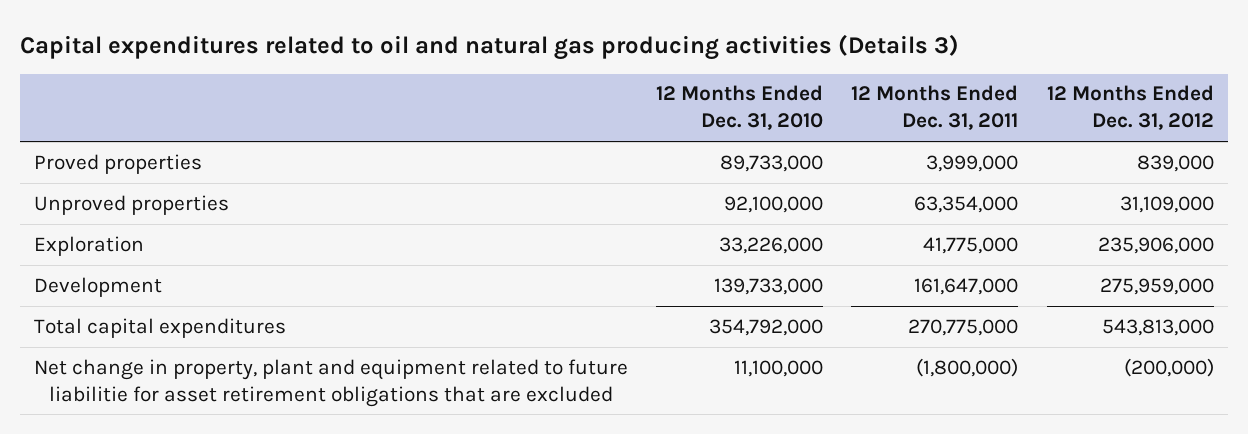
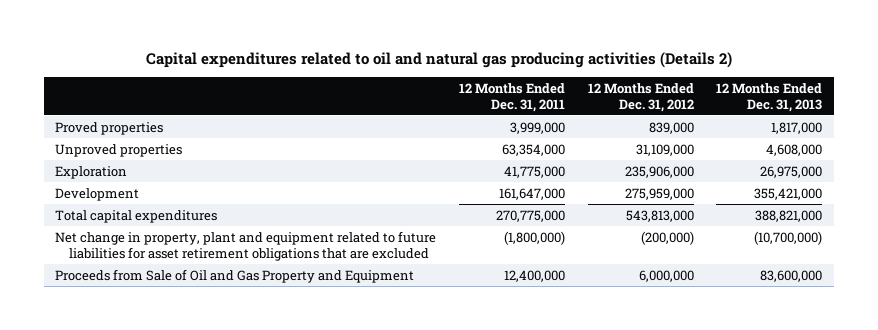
- Capital expenditures related to oil and natural gas producing activities (Details 3)
+ Capital expenditures related to oil and natural gas producing activities (Details 2)
- | 12 Months Ended Dec. 31, 2010 | 12 Months Ended Dec. 31, 2011 | 12 Months Ended Dec. 31, 2012
+ | 12 Months Ended Dec. 31, 2011 | 12 Months Ended Dec. 31, 2012 | 12 Months Ended Dec. 31, 2013
- Net change in property, plant and equipment related to future liabilitie for asset retirement obligations that are excluded | 11,100,000 | (1,800,000) | (200,000)
+ Net change in property, plant and equipment related to future liabilities for asset retirement obligations that are excluded | (1,800,000) | (200,000) | (10,700,000)
+ Proceeds from Sale of Oil and Gas Property and Equipment | 12,400,000 | 6,000,000 | 83,600,000

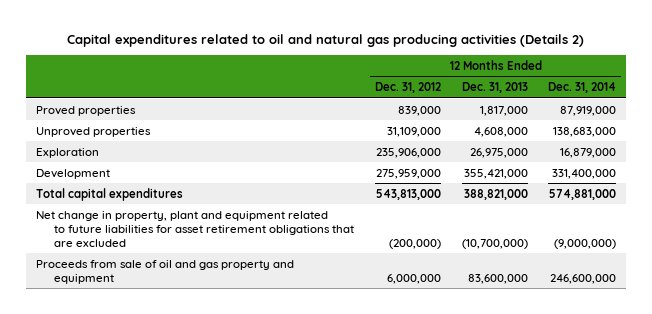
- | 12 Months Ended Dec. 31, 2011 | 12 Months Ended Dec. 31, 2012 | 12 Months Ended Dec. 31, 2013
+ | 12 Months Ended Dec. 31, 2012 | 12 Months Ended Dec. 31, 2013 | 12 Months Ended Dec. 31, 2014
- Proceeds from Sale of Oil and Gas Property and Equipment | 12,400,000 | 6,000,000 | 83,600,000
+ Proceeds from sale of oil and gas property and equipment | 6,000,000 | 83,600,000 | 246,600,000

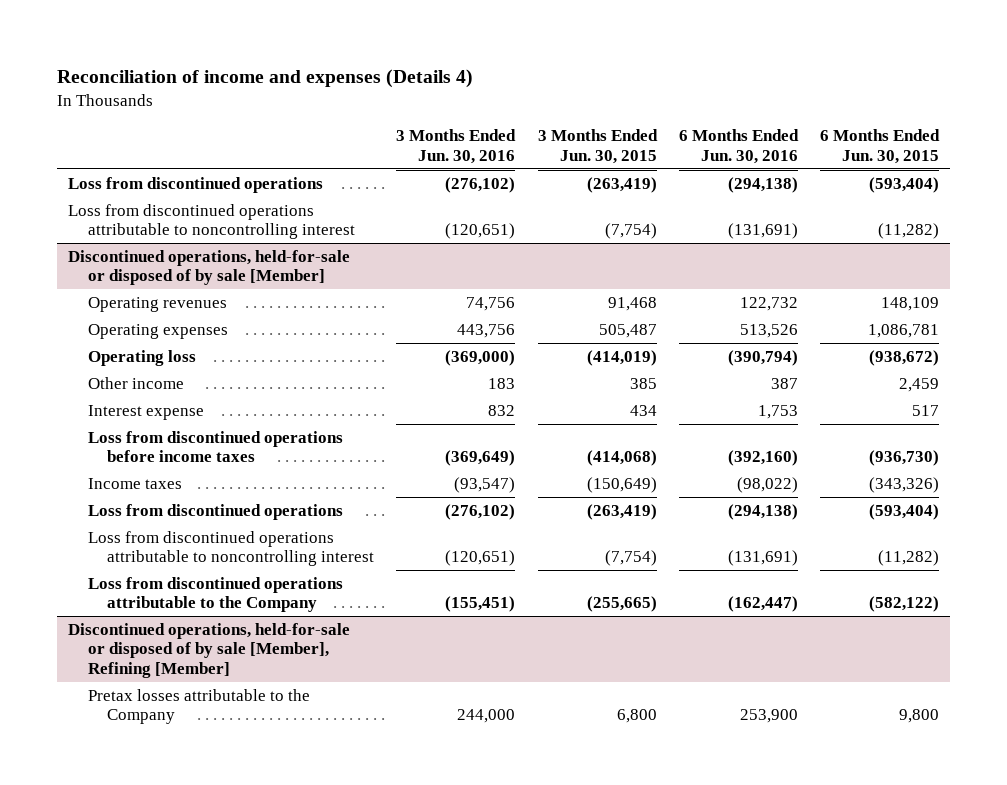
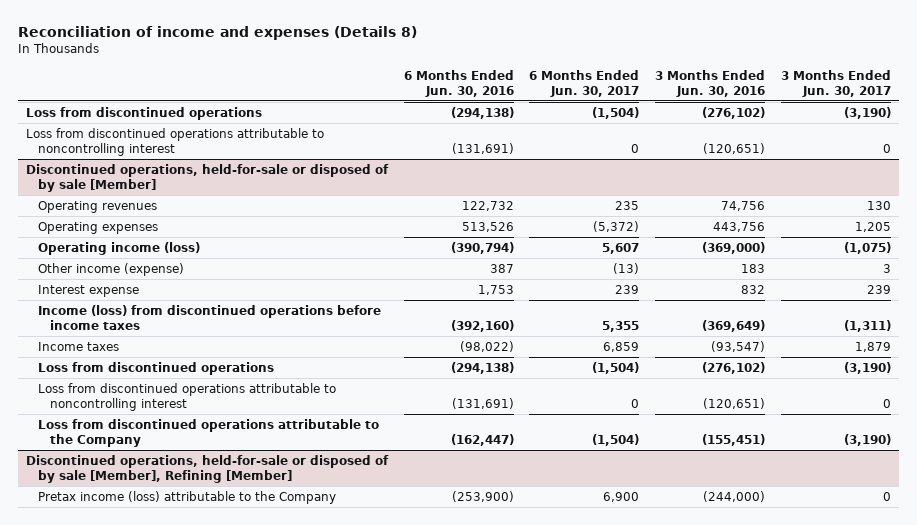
- Reconciliation of income and expenses (Details 4)
+ Reconciliation of income and expenses (Details 8)
- | 3 Months Ended Jun. 30, 2016 | 3 Months Ended Jun. 30, 2015 | 6 Months Ended Jun. 30, 2016 | 6 Months Ended Jun. 30, 2015
+ | 6 Months Ended Jun. 30, 2016 | 6 Months Ended Jun. 30, 2017 | 3 Months Ended Jun. 30, 2016 | 3 Months Ended Jun. 30, 2017
@ Discontinued operations, held-for-sale or disposed of by sale [Member]
- Operating loss | (369,000) | (414,019) | (390,794) | (938,672)
- Other income | 183 | 385 | 387 | 2,459
+ Operating income (loss) | (390,794) | 5,607 | (369,000) | (1,075)
+ Other income (expense) | 387 | (13) | 183 | 3
- Loss from discontinued operations before income taxes | (369,649) | (414,068) | (392,160) | (936,730)
+ Income (loss) from discontinued operations before income taxes | (392,160) | 5,355 | (369,649) | (1,311)
@ Discontinued operations, held-for-sale or disposed of by sale [Member], Refining [Member]
- Pretax losses attributable to the Company | 244,000 | 6,800 | 253,900 | 9,800
+ Pretax income (loss) attributable to the Company | (253,900) | 6,900 | (244,000) | 0

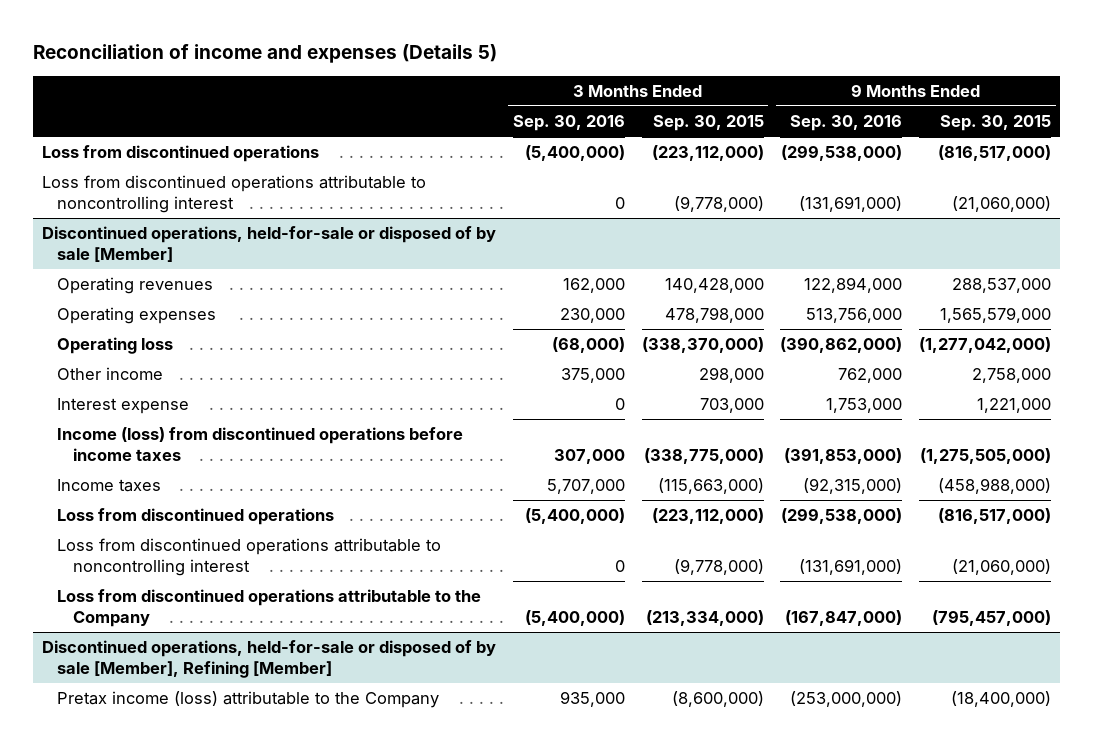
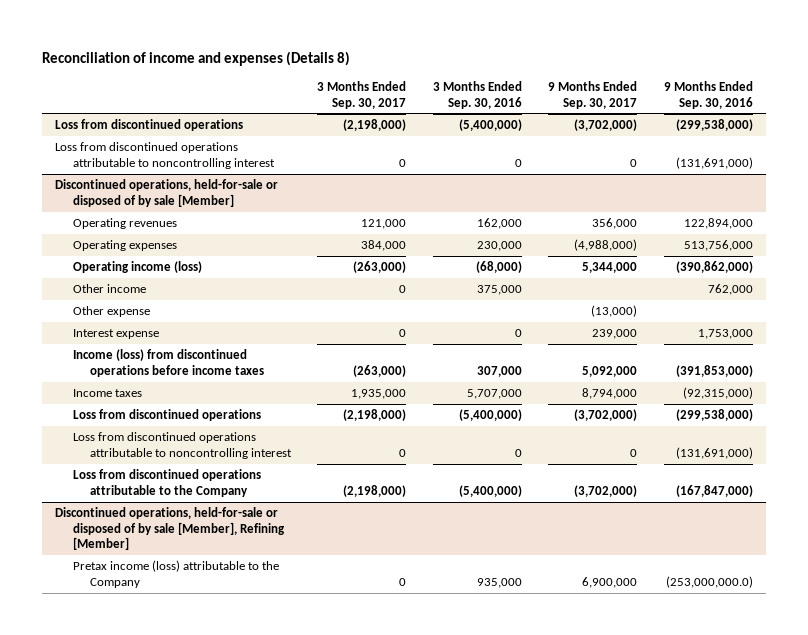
- Reconciliation of income and expenses (Details 5)
+ Reconciliation of income and expenses (Details 8)
- | 3 Months Ended Sep. 30, 2016 | 3 Months Ended Sep. 30, 2015 | 9 Months Ended Sep. 30, 2016 | 9 Months Ended Sep. 30, 2015
+ | 3 Months Ended Sep. 30, 2017 | 3 Months Ended Sep. 30, 2016 | 9 Months Ended Sep. 30, 2017 | 9 Months Ended Sep. 30, 2016
@ Discontinued operations, held-for-sale or disposed of by sale [Member]
- Operating loss | (68,000) | (338,370,000) | (390,862,000) | (1,277,042,000)
+ Operating income (loss) | (263,000) | (68,000) | 5,344,000 | (390,862,000)
+ Other expense | | | (13,000) |
@ Discontinued operations, held-for-sale or disposed of by sale [Member], Refining [Member]
- Pretax income (loss) attributable to the Company | 935,000 | (8,600,000) | (253,000,000) | (18,400,000)
+ Pretax income (loss) attributable to the Company | 0 | 935,000 | 6,900,000 | (253,000,000.0)

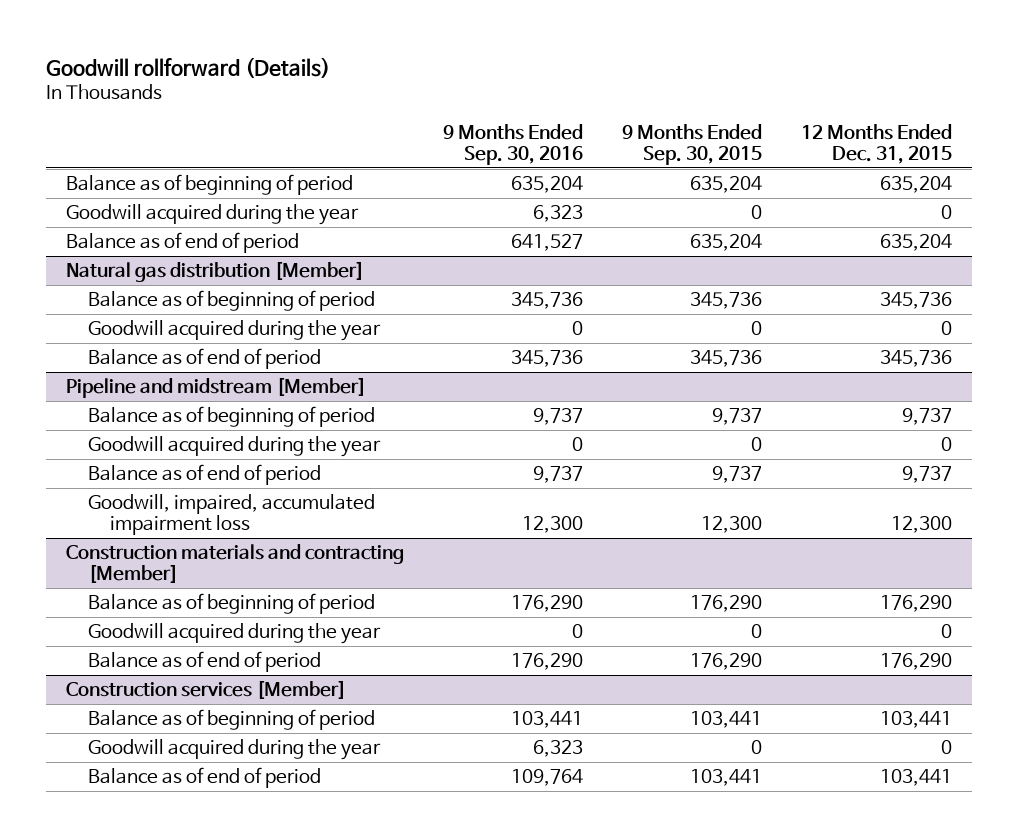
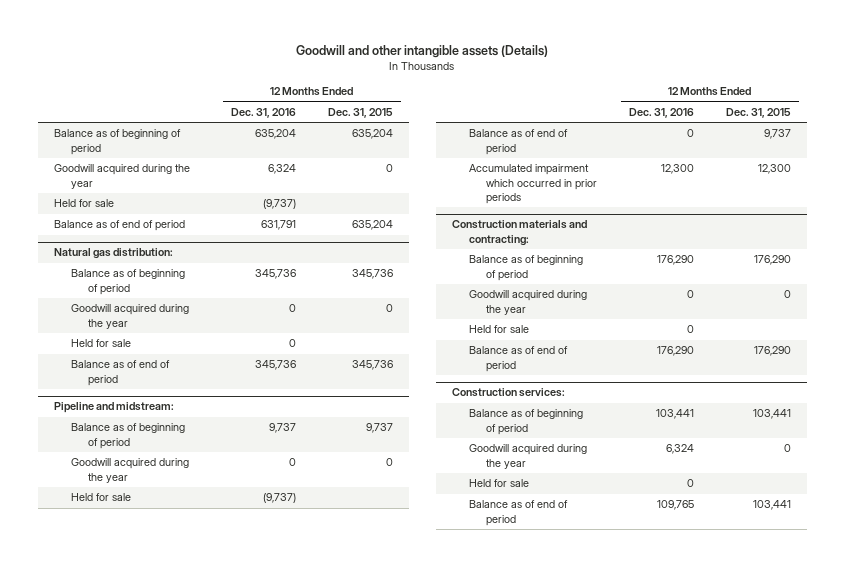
- Goodwill rollforward (Details)
+ Goodwill and other intangible assets (Details)
- | 9 Months Ended Sep. 30, 2016 | 9 Months Ended Sep. 30, 2015 | 12 Months Ended Dec. 31, 2015
+ | 12 Months Ended Dec. 31, 2016 | 12 Months Ended Dec. 31, 2015
+ Held for sale | (9,737) |
- Natural gas distribution [Member]
+ Natural gas distribution:
+ Held for sale | 0 |
- Pipeline and midstream [Member]
+ Pipeline and midstream:
+ Held for sale | (9,737) |
- Goodwill, impaired, accumulated impairment loss | 12,300 | 12,300 | 12,300
- Construction materials and contracting [Member]
+ Accumulated impairment which occurred in prior periods | 12,300 | 12,300
+ Construction materials and contracting:
+ Held for sale | 0 |
- Construction services [Member]
+ Construction services:
+ Held for sale | 0 |

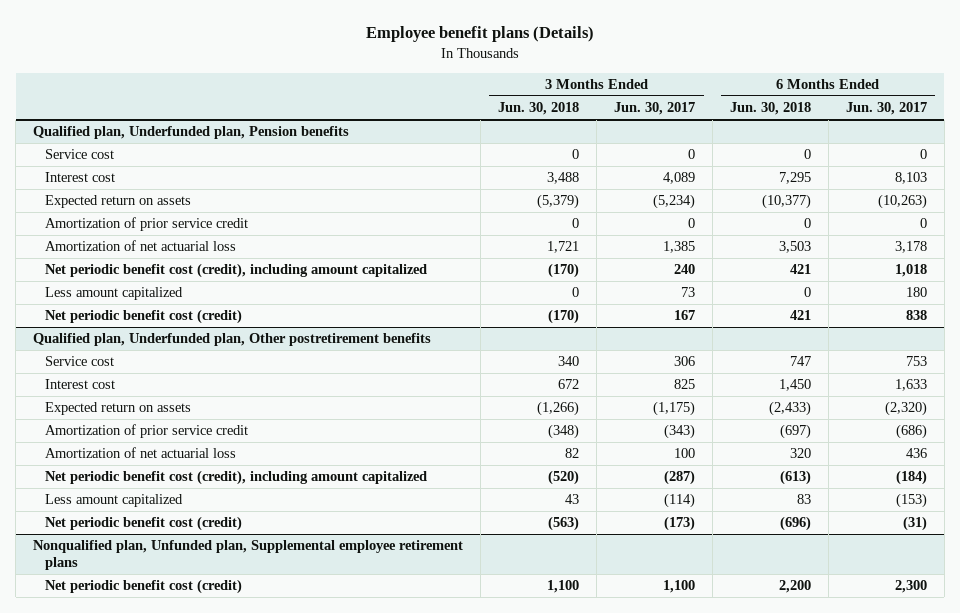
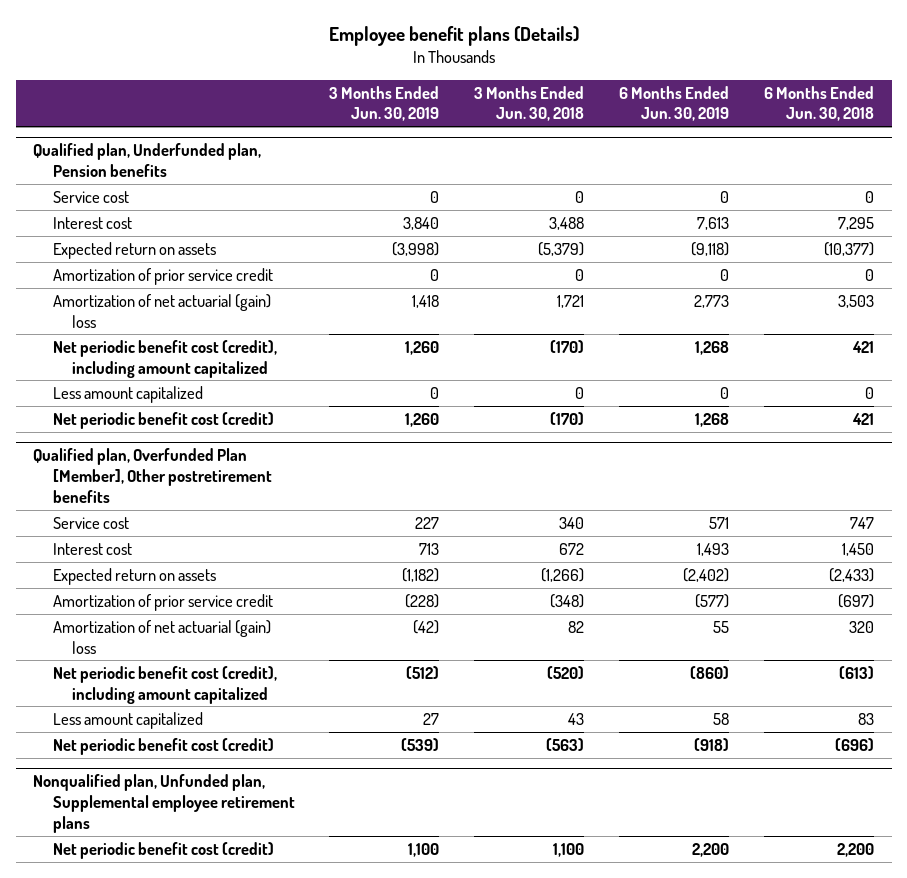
- | 3 Months Ended Jun. 30, 2018 | 3 Months Ended Jun. 30, 2017 | 6 Months Ended Jun. 30, 2018 | 6 Months Ended Jun. 30, 2017
+ | 3 Months Ended Jun. 30, 2019 | 3 Months Ended Jun. 30, 2018 | 6 Months Ended Jun. 30, 2019 | 6 Months Ended Jun. 30, 2018
@ Qualified plan, Underfunded plan, Pension benefits
- Amortization of net actuarial loss | 1,721 | 1,385 | 3,503 | 3,178
+ Amortization of net actuarial (gain) loss | 1,418 | 1,721 | 2,773 | 3,503
- Qualified plan, Underfunded plan, Other postretirement benefits
+ Qualified plan, Overfunded Plan [Member], Other postretirement benefits
- Amortization of net actuarial loss | 82 | 100 | 320 | 436
+ Amortization of net actuarial (gain) loss | (42) | 82 | 55 | 320

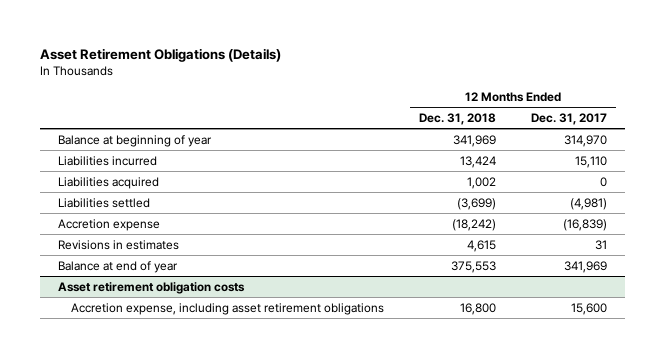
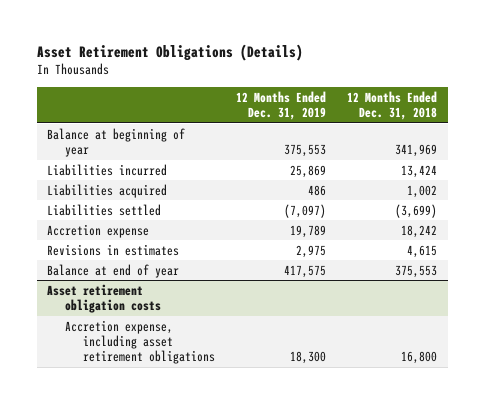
- | 12 Months Ended Dec. 31, 2018 | 12 Months Ended Dec. 31, 2017
+ | 12 Months Ended Dec. 31, 2019 | 12 Months Ended Dec. 31, 2018
- Accretion expense | (18,242) | (16,839)
+ Accretion expense | 19,789 | 18,242

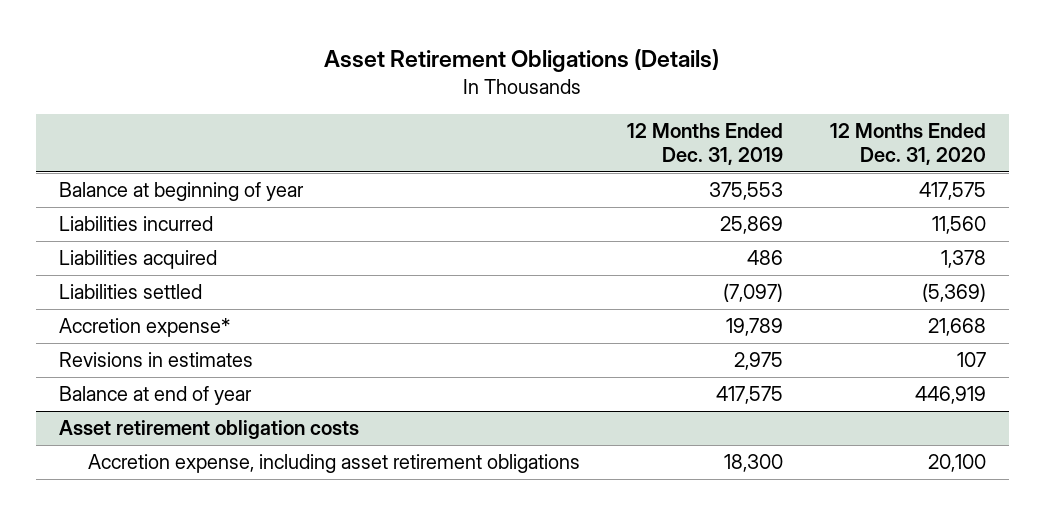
- | 12 Months Ended Dec. 31, 2019 | 12 Months Ended Dec. 31, 2018
+ | 12 Months Ended Dec. 31, 2019 | 12 Months Ended Dec. 31, 2020
- Accretion expense | 19,789 | 18,242
+ Accretion expense* | 19,789 | 21,668

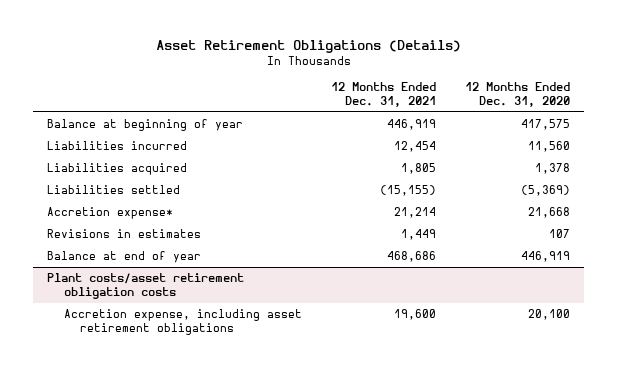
- | 12 Months Ended Dec. 31, 2019 | 12 Months Ended Dec. 31, 2020
+ | 12 Months Ended Dec. 31, 2021 | 12 Months Ended Dec. 31, 2020
- Asset retirement obligation costs
+ Plant costs/asset retirement obligation costs

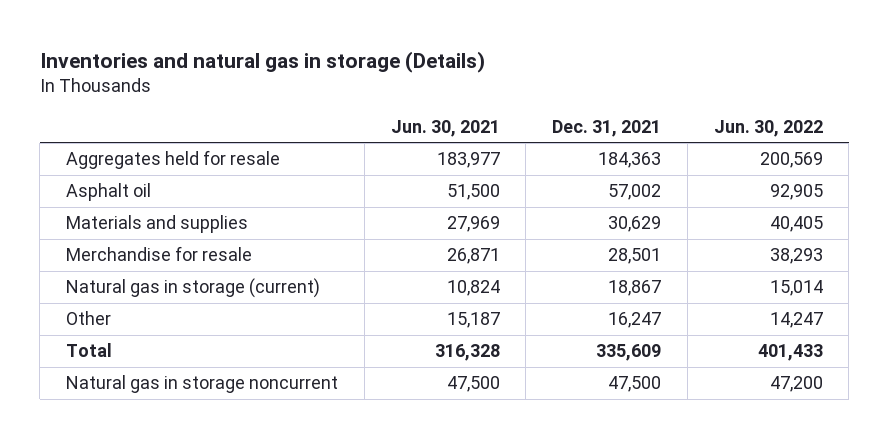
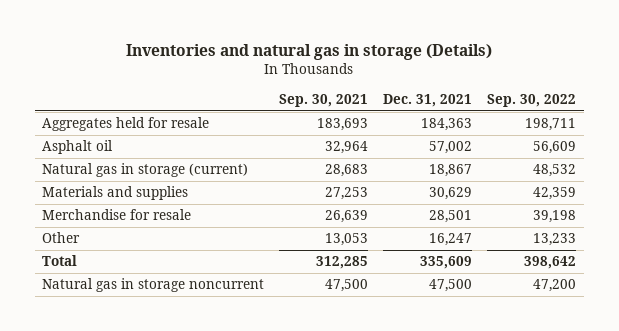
- | Jun. 30, 2021 | Dec. 31, 2021 | Jun. 30, 2022
+ | Sep. 30, 2021 | Dec. 31, 2021 | Sep. 30, 2022
moved up: Natural gas in storage (current) | 28,683 | 18,867 | 48,532

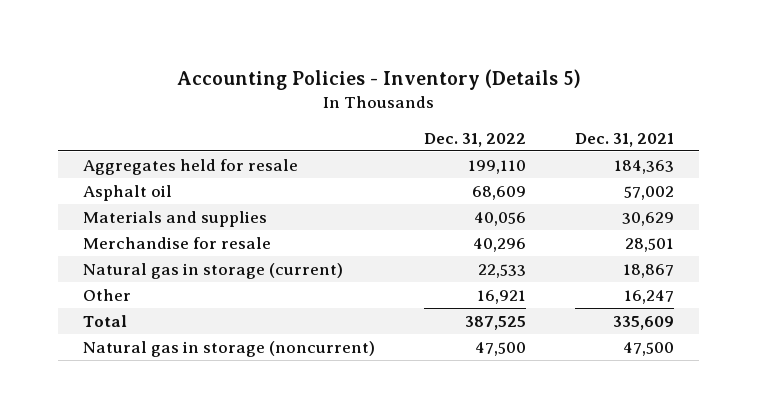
- Inventories and natural gas in storage (Details)
+ Accounting Policies - Inventory (Details 5)
- | Sep. 30, 2021 | Dec. 31, 2021 | Sep. 30, 2022
+ | Dec. 31, 2022 | Dec. 31, 2021
moved down: Natural gas in storage (current) | 22,533 | 18,867
- Natural gas in storage noncurrent | 47,500 | 47,500 | 47,200
+ Natural gas in storage (noncurrent) | 47,500 | 47,500

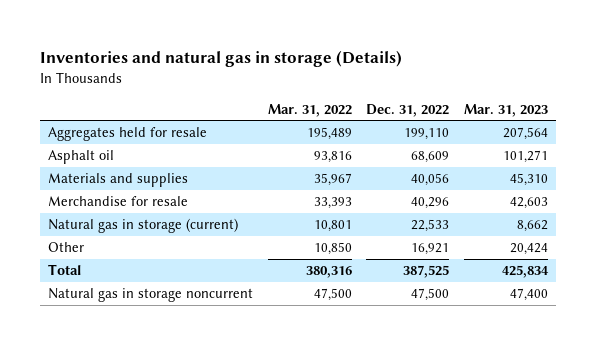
- Accounting Policies - Inventory (Details 5)
+ Inventories and natural gas in storage (Details)
- | Dec. 31, 2022 | Dec. 31, 2021
+ | Mar. 31, 2022 | Dec. 31, 2022 | Mar. 31, 2023
- Natural gas in storage (noncurrent) | 47,500 | 47,500
+ Natural gas in storage noncurrent | 47,500 | 47,500 | 47,400

